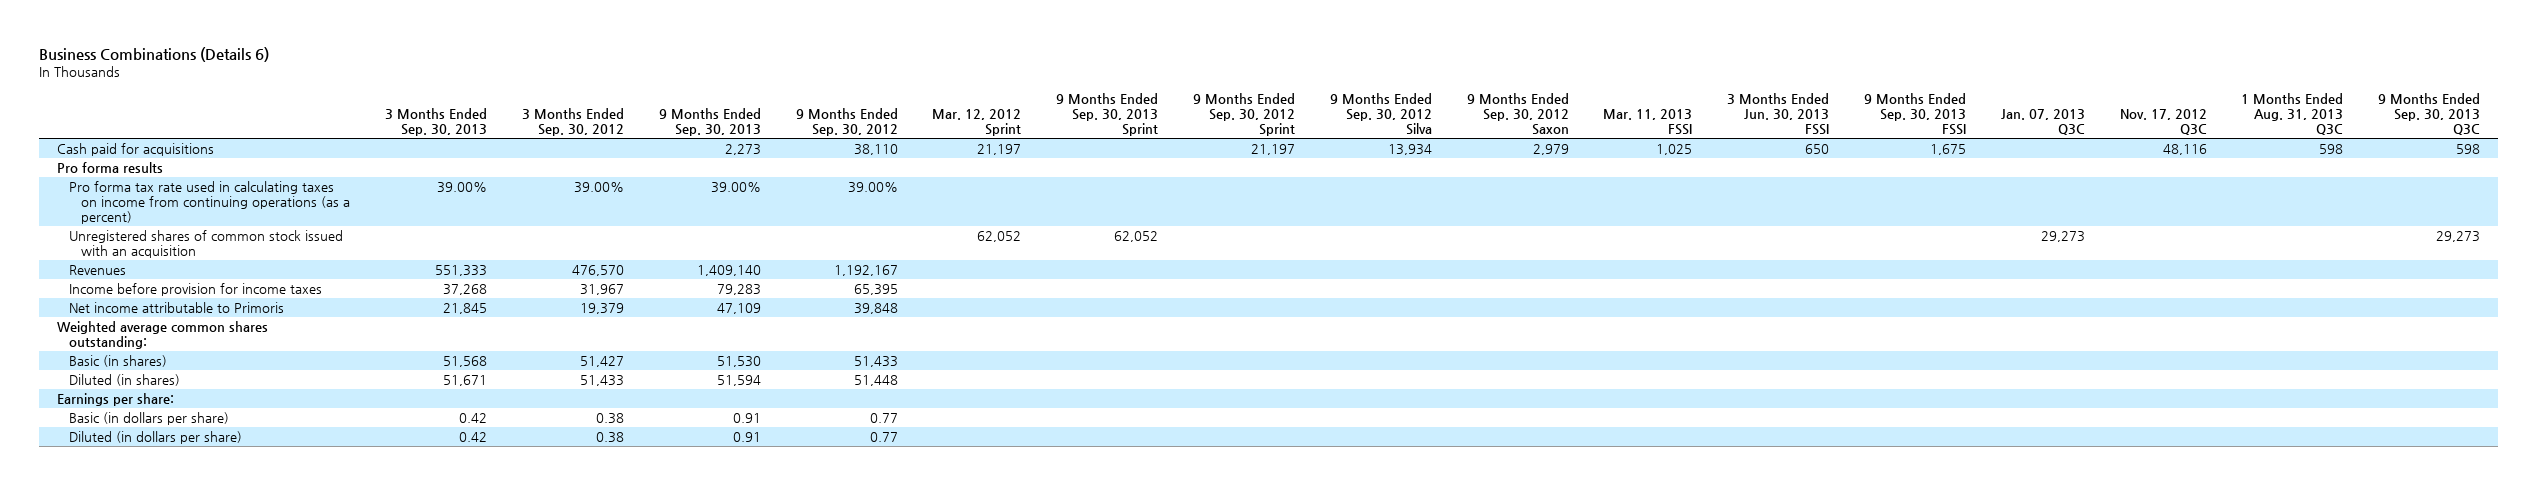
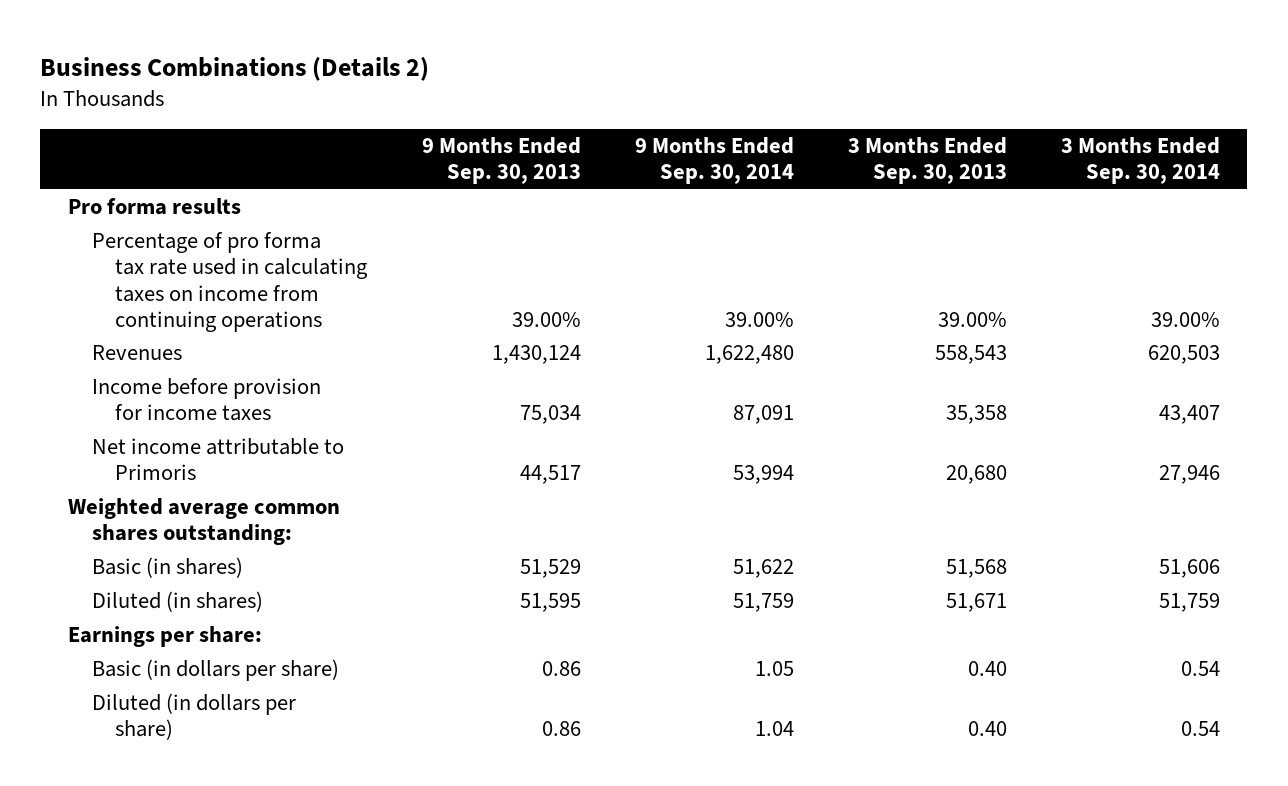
- Business Combinations (Details 6)
+ Business Combinations (Details 2)
- | 3 Months Ended Sep. 30, 2013 | 3 Months Ended Sep. 30, 2012 | 9 Months Ended Sep. 30, 2013 | 9 Months Ended Sep. 30, 2012 | Mar. 12, 2012 Sprint | 9 Months Ended Sep. 30, 2013 Sprint | 9 Months Ended Sep. 30, 2012 Sprint | 9 Months Ended Sep. 30, 2012 Silva | 9 Months Ended Sep. 30, 2012 Saxon | Mar. 11, 2013 FSSI | 3 Months Ended Jun. 30, 2013 FSSI | 9 Months Ended Sep. 30, 2013 FSSI | Jan. 07, 2013 Q3C | Nov. 17, 2012 Q3C | 1 Months Ended Aug. 31, 2013 Q3C | 9 Months Ended Sep. 30, 2013 Q3C
+ | 9 Months Ended Sep. 30, 2013 | 9 Months Ended Sep. 30, 2014 | 3 Months Ended Sep. 30, 2013 | 3 Months Ended Sep. 30, 2014
- Cash paid for acquisitions | | | 2,273 | 38,110 | 21,197 | | 21,197 | 13,934 | 2,979 | 1,025 | 650 | 1,675 | | 48,116 | 598 | 598
- Pro forma tax rate used in calculating taxes on income from continuing operations (as a percent) | 39.00% | 39.00% | 39.00% | 39.00% | | | | | | | | | | | |
- Unregistered shares of common stock issued with an acquisition | | | | | 62,052 | 62,052 | | | | | | | 29,273 | | | 29,273
- Revenues | 551,333 | 476,570 | 1,409,140 | 1,192,167 | | | | | | | | | | | |
- Income before provision for income taxes | 37,268 | 31,967 | 79,283 | 65,395 | | | | | | | | | | | |
- Net income attributable to Primoris | 21,845 | 19,379 | 47,109 | 39,848 | | | | | | | | | | | |
+ Percentage of pro forma tax rate used in calculating taxes on income from continuing operations | 39.00% | 39.00% | 39.00% | 39.00%
+ Revenues | 1,430,124 | 1,622,480 | 558,543 | 620,503
+ Income before provision for income taxes | 75,034 | 87,091 | 35,358 | 43,407
+ Net income attributable to Primoris | 44,517 | 53,994 | 20,680 | 27,946
- Basic (in shares) | 51,568 | 51,427 | 51,530 | 51,433 | | | | | | | | | | | |
- Diluted (in shares) | 51,671 | 51,433 | 51,594 | 51,448 | | | | | | | | | | | |
+ Basic (in shares) | 51,529 | 51,622 | 51,568 | 51,606
+ Diluted (in shares) | 51,595 | 51,759 | 51,671 | 51,759
- Basic (in dollars per share) | 0.42 | 0.38 | 0.91 | 0.77 | | | | | | | | | | | |
- Diluted (in dollars per share) | 0.42 | 0.38 | 0.91 | 0.77 | | | | | | | | | | | |
+ Basic (in dollars per share) | 0.86 | 1.05 | 0.40 | 0.54
+ Diluted (in dollars per share) | 0.86 | 1.04 | 0.40 | 0.54

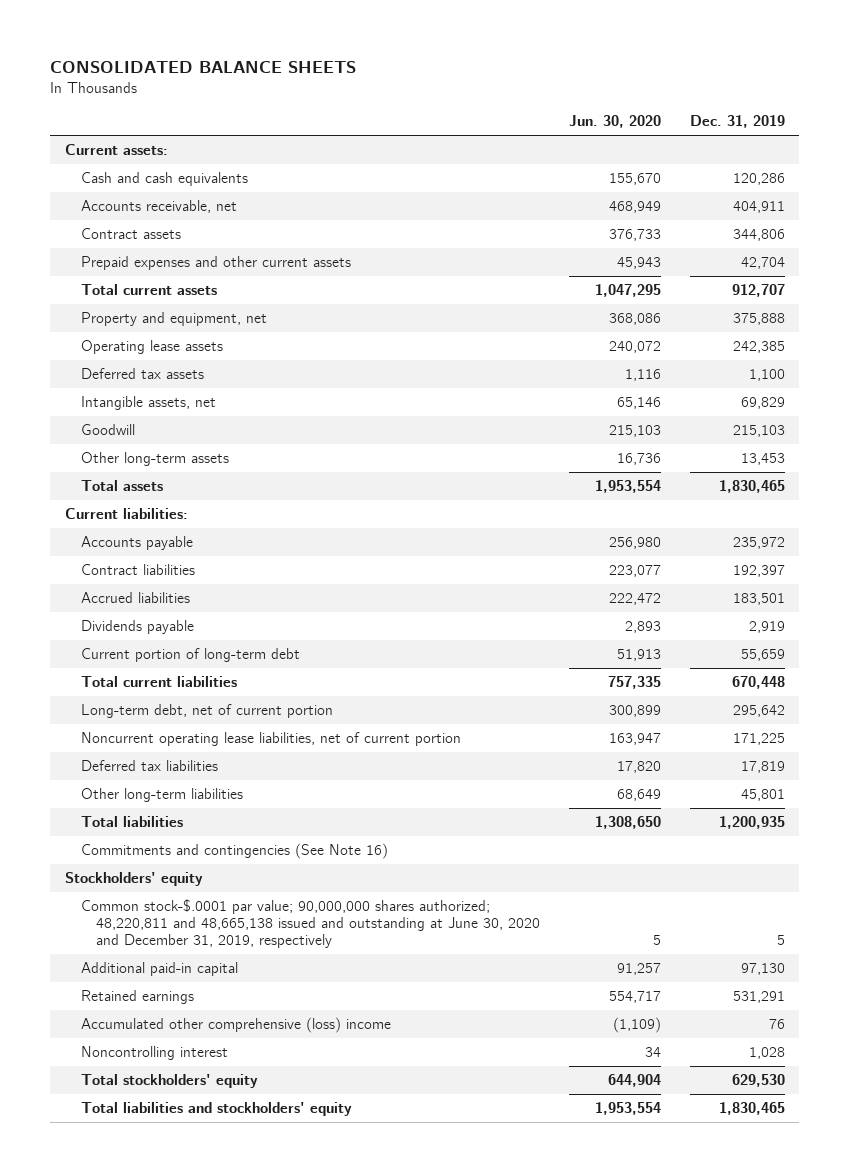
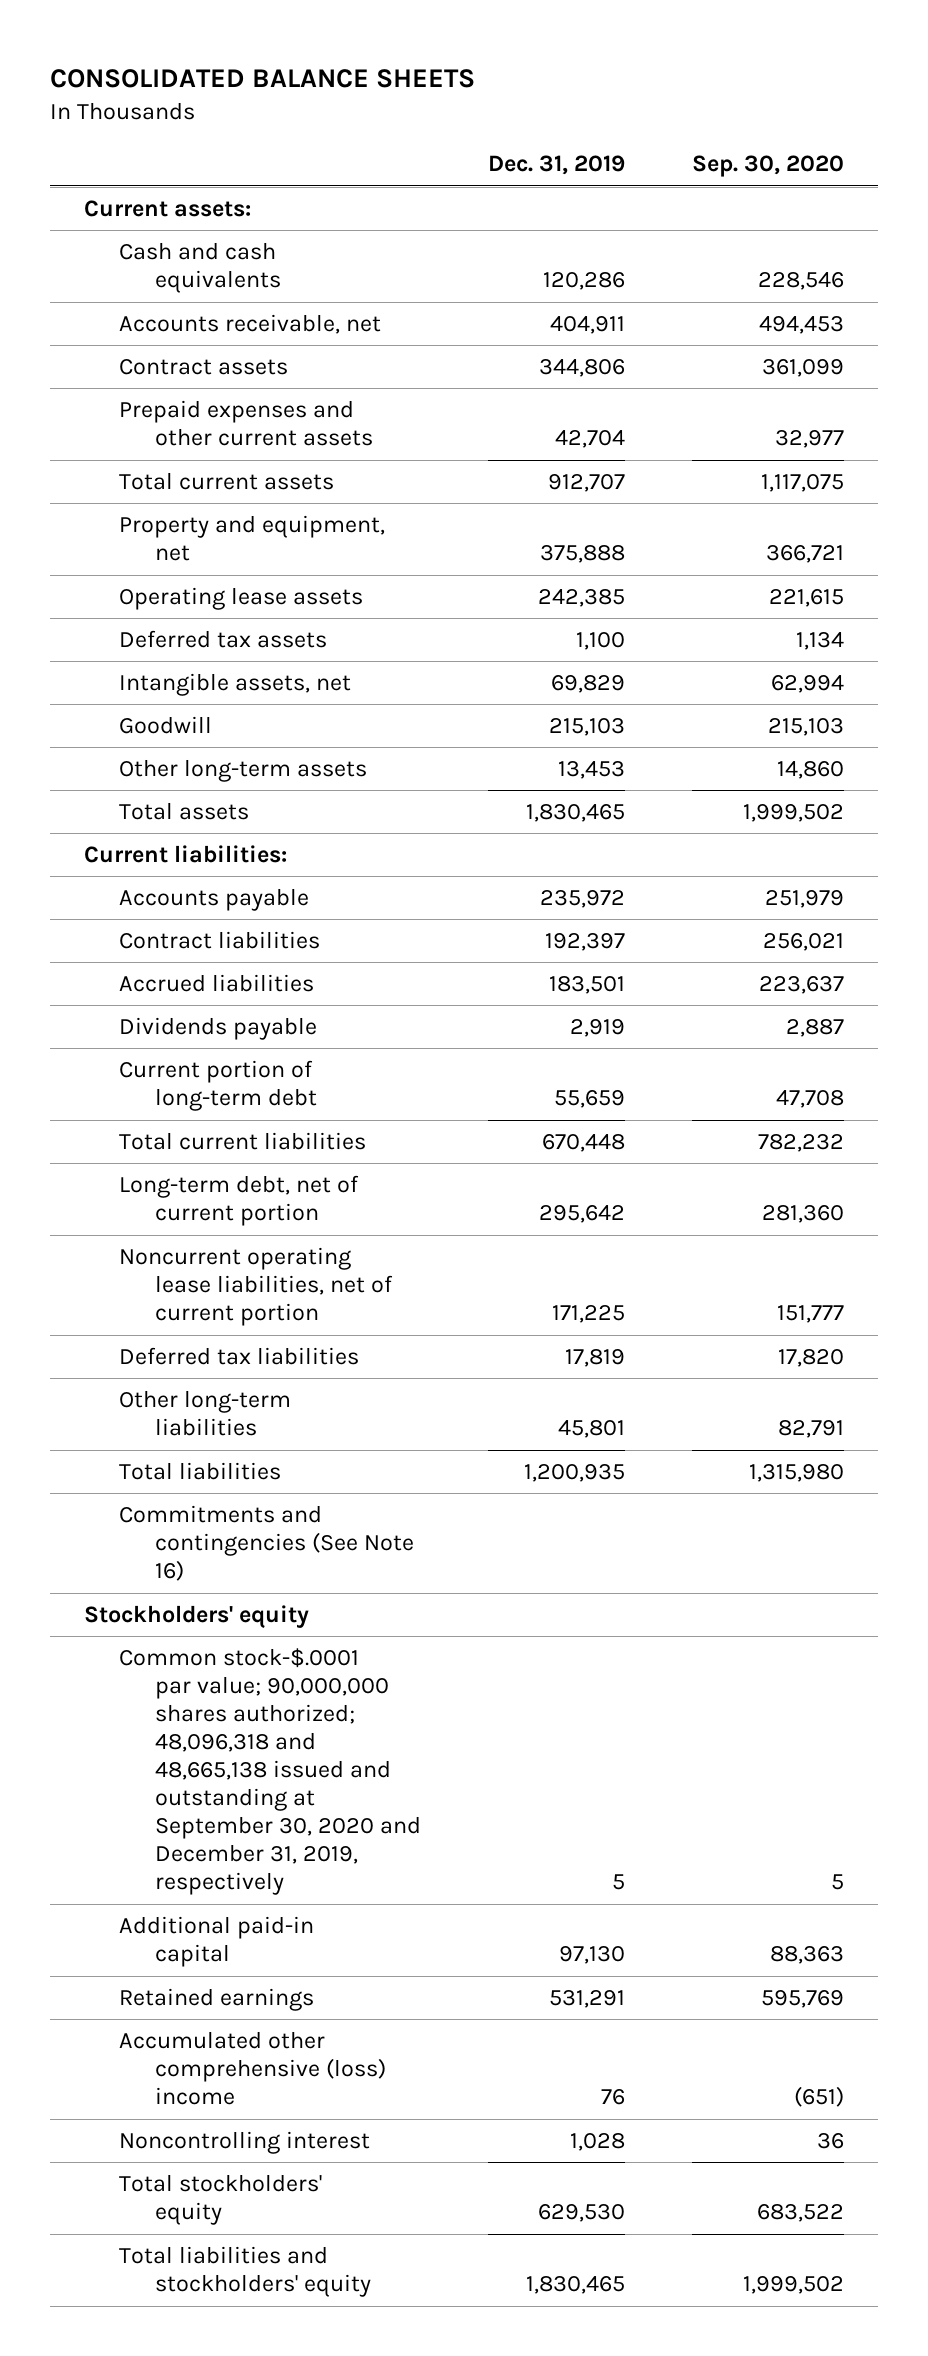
- | Jun. 30, 2020 | Dec. 31, 2019
+ | Dec. 31, 2019 | Sep. 30, 2020
- Common stock-$.0001 par value; 90,000,000 shares authorized; 48,220,811 and 48,665,138 issued and outstanding at June 30, 2020 and December 31, 2019, respectively | 5 | 5
+ Common stock-$.0001 par value; 90,000,000 shares authorized; 48,096,318 and 48,665,138 issued and outstanding at September 30, 2020 and December 31, 2019, respectively | 5 | 5

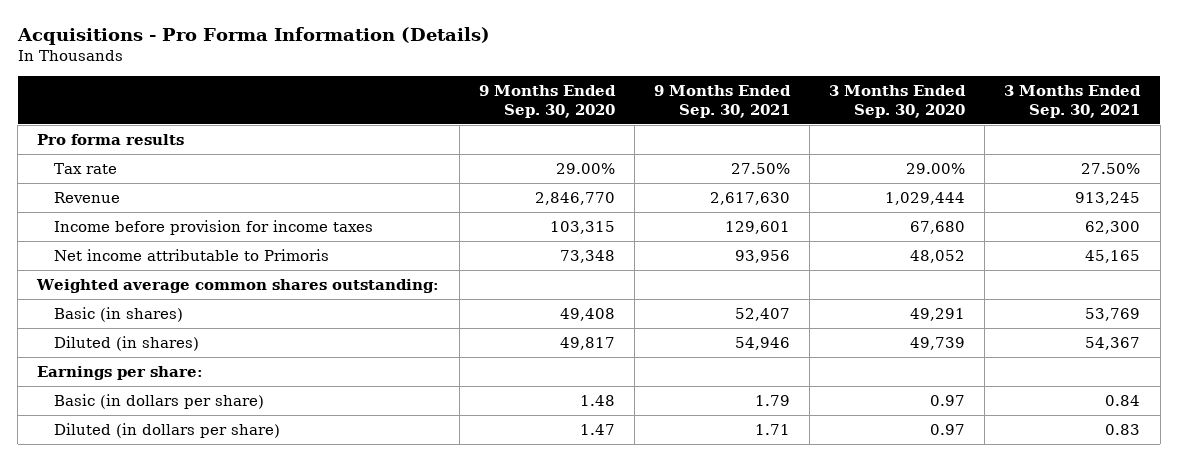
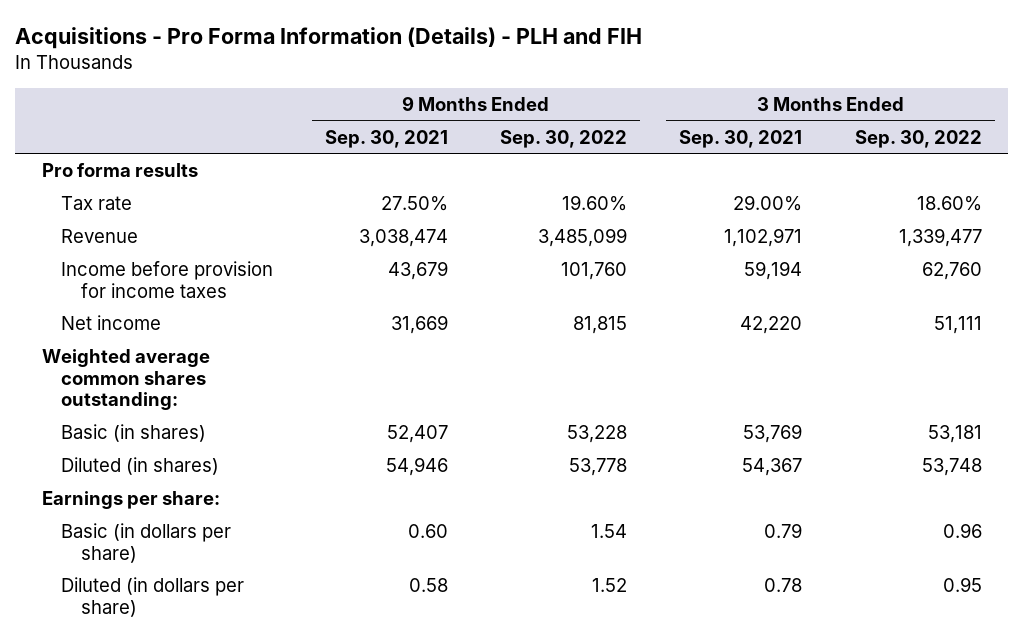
- Acquisitions - Pro Forma Information (Details)
+ Acquisitions - Pro Forma Information (Details) - PLH and FIH
- | 9 Months Ended Sep. 30, 2020 | 9 Months Ended Sep. 30, 2021 | 3 Months Ended Sep. 30, 2020 | 3 Months Ended Sep. 30, 2021
+ | 9 Months Ended Sep. 30, 2021 | 9 Months Ended Sep. 30, 2022 | 3 Months Ended Sep. 30, 2021 | 3 Months Ended Sep. 30, 2022
- Tax rate | 29.00% | 27.50% | 29.00% | 27.50%
- Revenue | 2,846,770 | 2,617,630 | 1,029,444 | 913,245
- Income before provision for income taxes | 103,315 | 129,601 | 67,680 | 62,300
- Net income attributable to Primoris | 73,348 | 93,956 | 48,052 | 45,165
+ Tax rate | 27.50% | 19.60% | 29.00% | 18.60%
+ Revenue | 3,038,474 | 3,485,099 | 1,102,971 | 1,339,477
+ Income before provision for income taxes | 43,679 | 101,760 | 59,194 | 62,760
+ Net income | 31,669 | 81,815 | 42,220 | 51,111
- Basic (in dollars per share) | 1.48 | 1.79 | 0.97 | 0.84
- Diluted (in dollars per share) | 1.47 | 1.71 | 0.97 | 0.83
+ Basic (in dollars per share) | 0.60 | 1.54 | 0.79 | 0.96
+ Diluted (in dollars per share) | 0.58 | 1.52 | 0.78 | 0.95

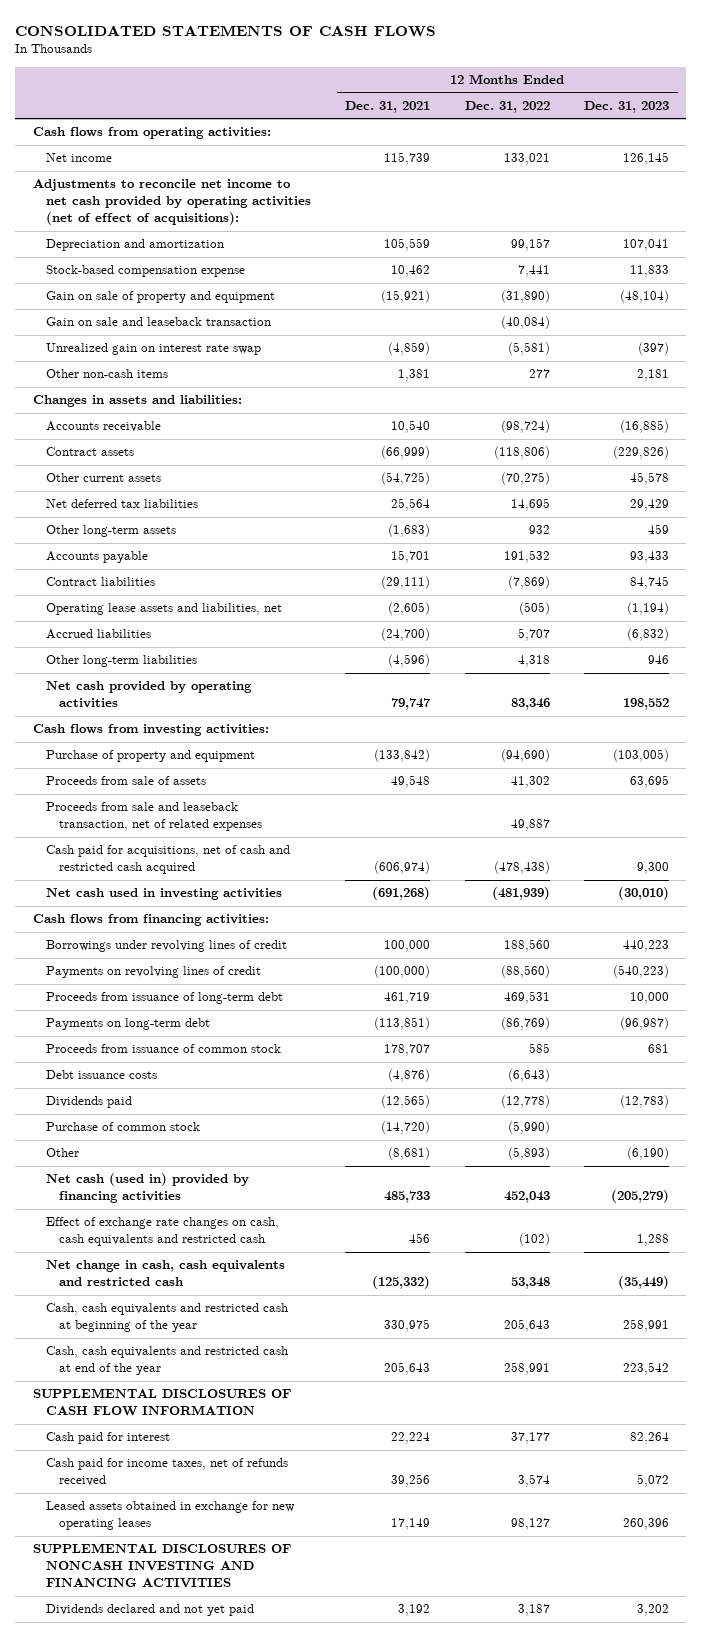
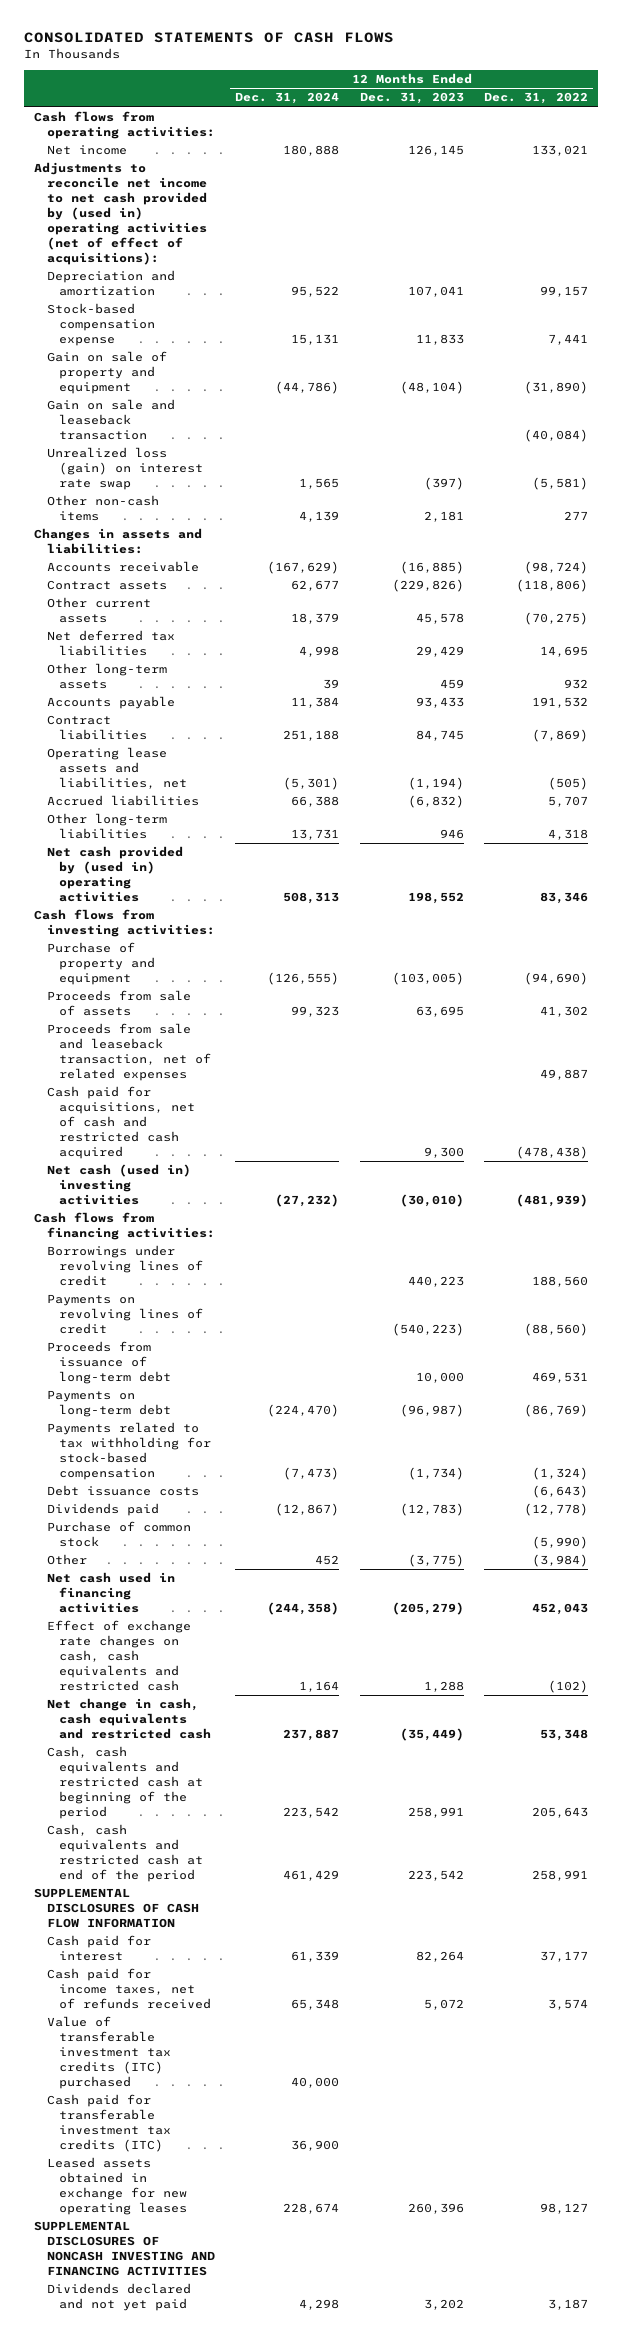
- | 12 Months Ended Dec. 31, 2021 | 12 Months Ended Dec. 31, 2022 | 12 Months Ended Dec. 31, 2023
+ | 12 Months Ended Dec. 31, 2024 | 12 Months Ended Dec. 31, 2023 | 12 Months Ended Dec. 31, 2022
- Adjustments to reconcile net income to net cash provided by operating activities (net of effect of acquisitions):
+ Adjustments to reconcile net income to net cash provided by (used in) operating activities (net of effect of acquisitions):
- Unrealized gain on interest rate swap | (4,859) | (5,581) | (397)
+ Unrealized loss (gain) on interest rate swap | 1,565 | (397) | (5,581)
- Net cash provided by operating activities | 79,747 | 83,346 | 198,552
+ Net cash provided by (used in) operating activities | 508,313 | 198,552 | 83,346
- Net cash used in investing activities | (691,268) | (481,939) | (30,010)
+ Net cash (used in) investing activities | (27,232) | (30,010) | (481,939)
- Proceeds from issuance of common stock | 178,707 | 585 | 681
+ Payments related to tax withholding for stock-based compensation | (7,473) | (1,734) | (1,324)
- Other | (8,681) | (5,893) | (6,190)
- Net cash (used in) provided by financing activities | 485,733 | 452,043 | (205,279)
+ Other | 452 | (3,775) | (3,984)
+ Net cash used in financing activities | (244,358) | (205,279) | 452,043
- Cash, cash equivalents and restricted cash at beginning of the year | 330,975 | 205,643 | 258,991
- Cash, cash equivalents and restricted cash at end of the year | 205,643 | 258,991 | 223,542
+ Cash, cash equivalents and restricted cash at beginning of the period | 223,542 | 258,991 | 205,643
+ Cash, cash equivalents and restricted cash at end of the period | 461,429 | 223,542 | 258,991
+ Value of transferable investment tax credits (ITC) purchased | 40,000 | |
+ Cash paid for transferable investment tax credits (ITC) | 36,900 | |

